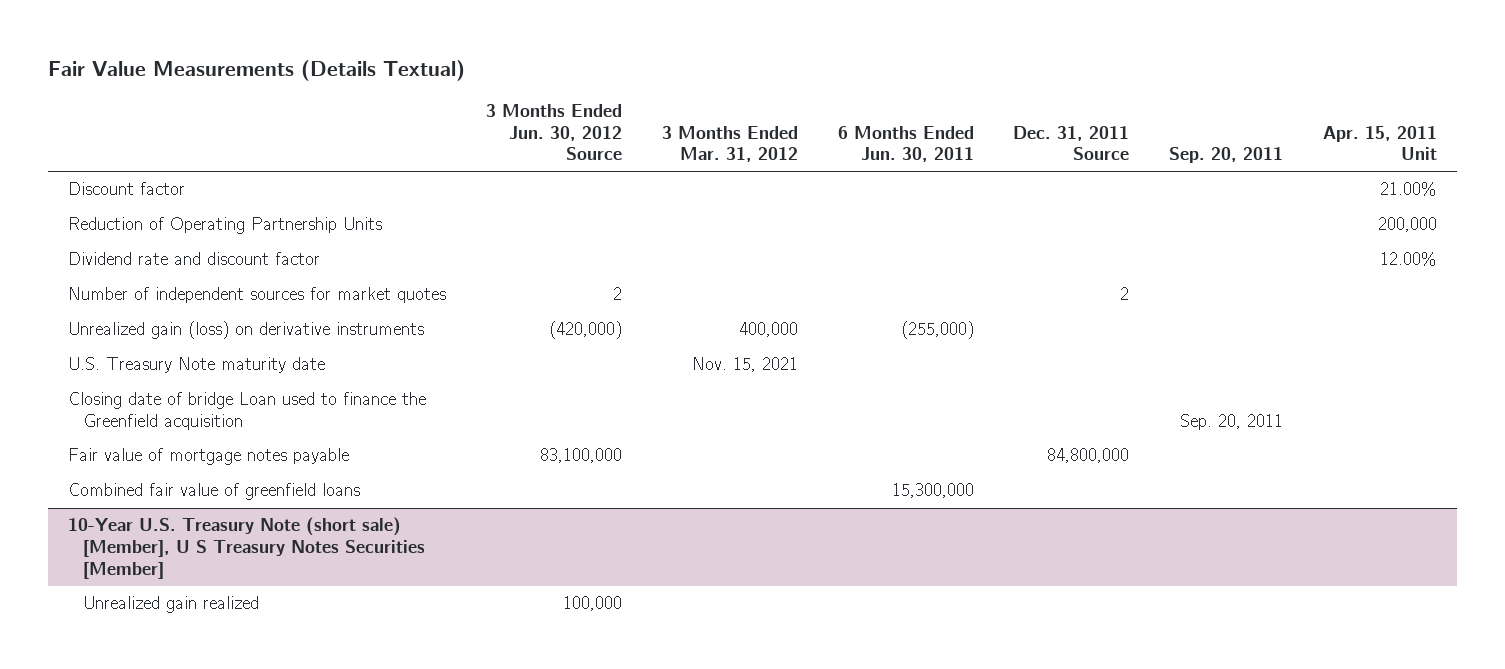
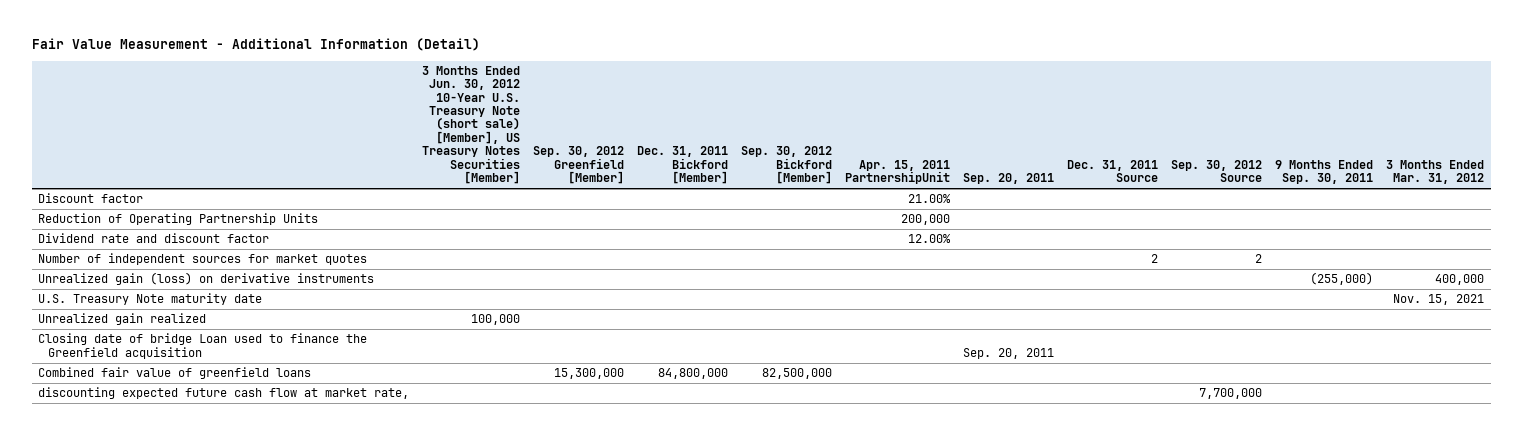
- Fair Value Measurements (Details Textual)
+ Fair Value Measurement - Additional Information (Detail)
- | 3 Months Ended Jun. 30, 2012 Source | 3 Months Ended Mar. 31, 2012 | 6 Months Ended Jun. 30, 2011 | Dec. 31, 2011 Source | Sep. 20, 2011 | Apr. 15, 2011 Unit
+ | 3 Months Ended Jun. 30, 2012 10-Year U.S. Treasury Note (short sale) [Member], US Treasury Notes Securities [Member] | Sep. 30, 2012 Greenfield [Member] | Dec. 31, 2011 Bickford [Member] | Sep. 30, 2012 Bickford [Member] | Apr. 15, 2011 PartnershipUnit | Sep. 20, 2011 | Dec. 31, 2011 Source | Sep. 30, 2012 Source | 9 Months Ended Sep. 30, 2011 | 3 Months Ended Mar. 31, 2012
+ Unrealized gain realized | 100,000 | | | | | | | | |
- Fair value of mortgage notes payable | 83,100,000 | | | 84,800,000 | |
- 10-Year U.S. Treasury Note (short sale) [Member], U S Treasury Notes Securities [Member]
- Unrealized gain realized | 100,000 | | | | |
+ discounting expected future cash flow at market rate, | | | | | | | | 7,700,000 | |

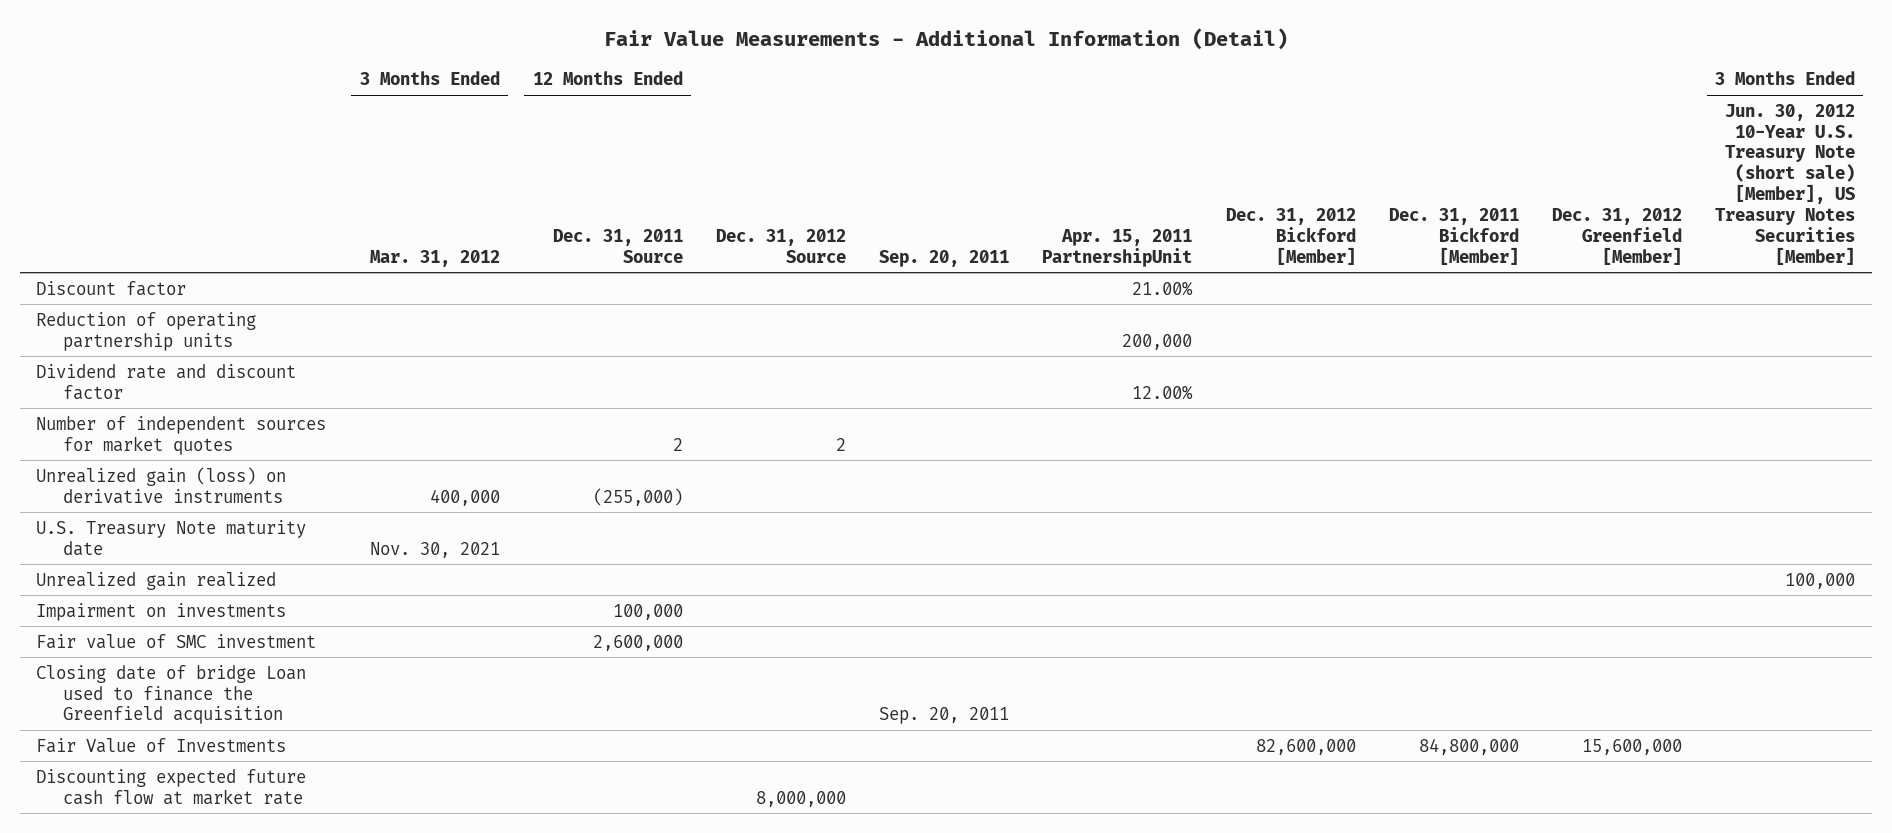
- Fair Value Measurement - Additional Information (Detail)
+ Fair Value Measurements - Additional Information (Detail)
- | 3 Months Ended Jun. 30, 2012 10-Year U.S. Treasury Note (short sale) [Member], US Treasury Notes Securities [Member] | Sep. 30, 2012 Greenfield [Member] | Dec. 31, 2011 Bickford [Member] | Sep. 30, 2012 Bickford [Member] | Apr. 15, 2011 PartnershipUnit | Sep. 20, 2011 | Dec. 31, 2011 Source | Sep. 30, 2012 Source | 9 Months Ended Sep. 30, 2011 | 3 Months Ended Mar. 31, 2012
+ | 3 Months Ended Mar. 31, 2012 | 12 Months Ended Dec. 31, 2011 Source | Dec. 31, 2012 Source | Sep. 20, 2011 | Apr. 15, 2011 PartnershipUnit | Dec. 31, 2012 Bickford [Member] | Dec. 31, 2011 Bickford [Member] | Dec. 31, 2012 Greenfield [Member] | 3 Months Ended Jun. 30, 2012 10-Year U.S. Treasury Note (short sale) [Member], US Treasury Notes Securities [Member]
- Reduction of Operating Partnership Units | | | | | 200,000 | | | | |
+ Reduction of operating partnership units | | | | | 200,000 | | | |
- U.S. Treasury Note maturity date | | | | | | | | | | Nov. 15, 2021
+ U.S. Treasury Note maturity date | Nov. 30, 2021 | | | | | | | |
+ Impairment on investments | | 100,000 | | | | | | |
+ Fair value of SMC investment | | 2,600,000 | | | | | | |
- Combined fair value of greenfield loans | | 15,300,000 | 84,800,000 | 82,500,000 | | | | | |
- discounting expected future cash flow at market rate, | | | | | | | | 7,700,000 | |
+ Fair Value of Investments | | | | | | 82,600,000 | 84,800,000 | 15,600,000 |
+ Discounting expected future cash flow at market rate | | | 8,000,000 | | | | | |

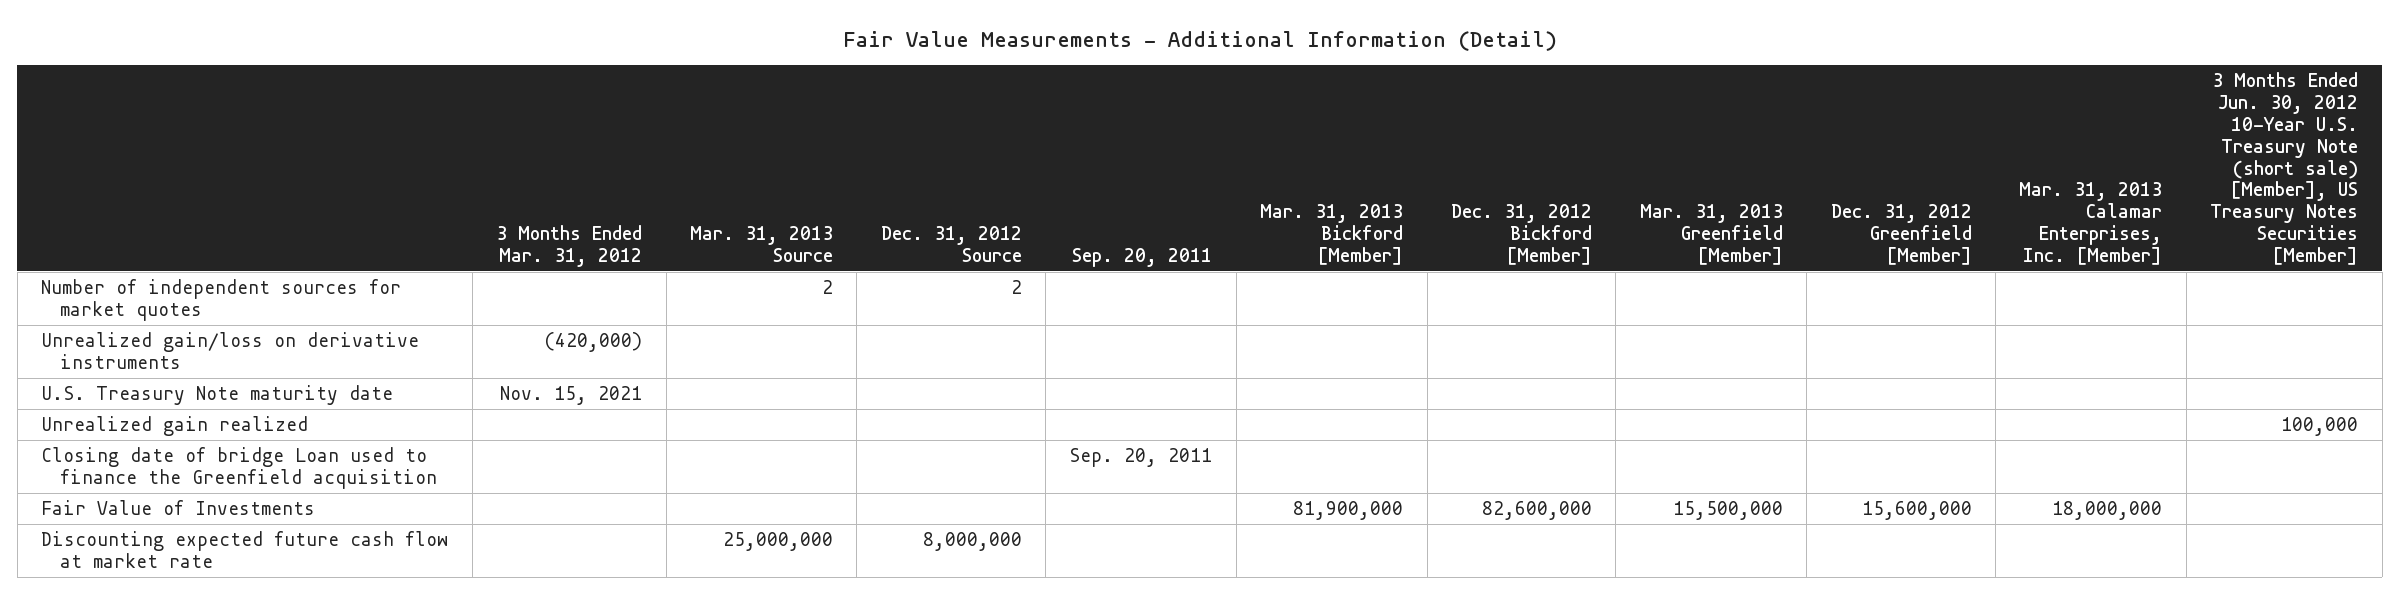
- | 3 Months Ended Mar. 31, 2012 | 12 Months Ended Dec. 31, 2011 Source | Dec. 31, 2012 Source | Sep. 20, 2011 | Apr. 15, 2011 PartnershipUnit | Dec. 31, 2012 Bickford [Member] | Dec. 31, 2011 Bickford [Member] | Dec. 31, 2012 Greenfield [Member] | 3 Months Ended Jun. 30, 2012 10-Year U.S. Treasury Note (short sale) [Member], US Treasury Notes Securities [Member]
+ | 3 Months Ended Mar. 31, 2012 | Mar. 31, 2013 Source | Dec. 31, 2012 Source | Sep. 20, 2011 | Mar. 31, 2013 Bickford [Member] | Dec. 31, 2012 Bickford [Member] | Mar. 31, 2013 Greenfield [Member] | Dec. 31, 2012 Greenfield [Member] | Mar. 31, 2013 Calamar Enterprises, Inc. [Member] | 3 Months Ended Jun. 30, 2012 10-Year U.S. Treasury Note (short sale) [Member], US Treasury Notes Securities [Member]
- Discount factor | | | | | 21.00% | | | |
- Reduction of operating partnership units | | | | | 200,000 | | | |
- Dividend rate and discount factor | | | | | 12.00% | | | |
- Unrealized gain (loss) on derivative instruments | 400,000 | (255,000) | | | | | | |
- U.S. Treasury Note maturity date | Nov. 30, 2021 | | | | | | | |
+ Unrealized gain/loss on derivative instruments | (420,000) | | | | | | | | |
+ U.S. Treasury Note maturity date | Nov. 15, 2021 | | | | | | | | |
- Impairment on investments | | 100,000 | | | | | | |
- Fair value of SMC investment | | 2,600,000 | | | | | | |

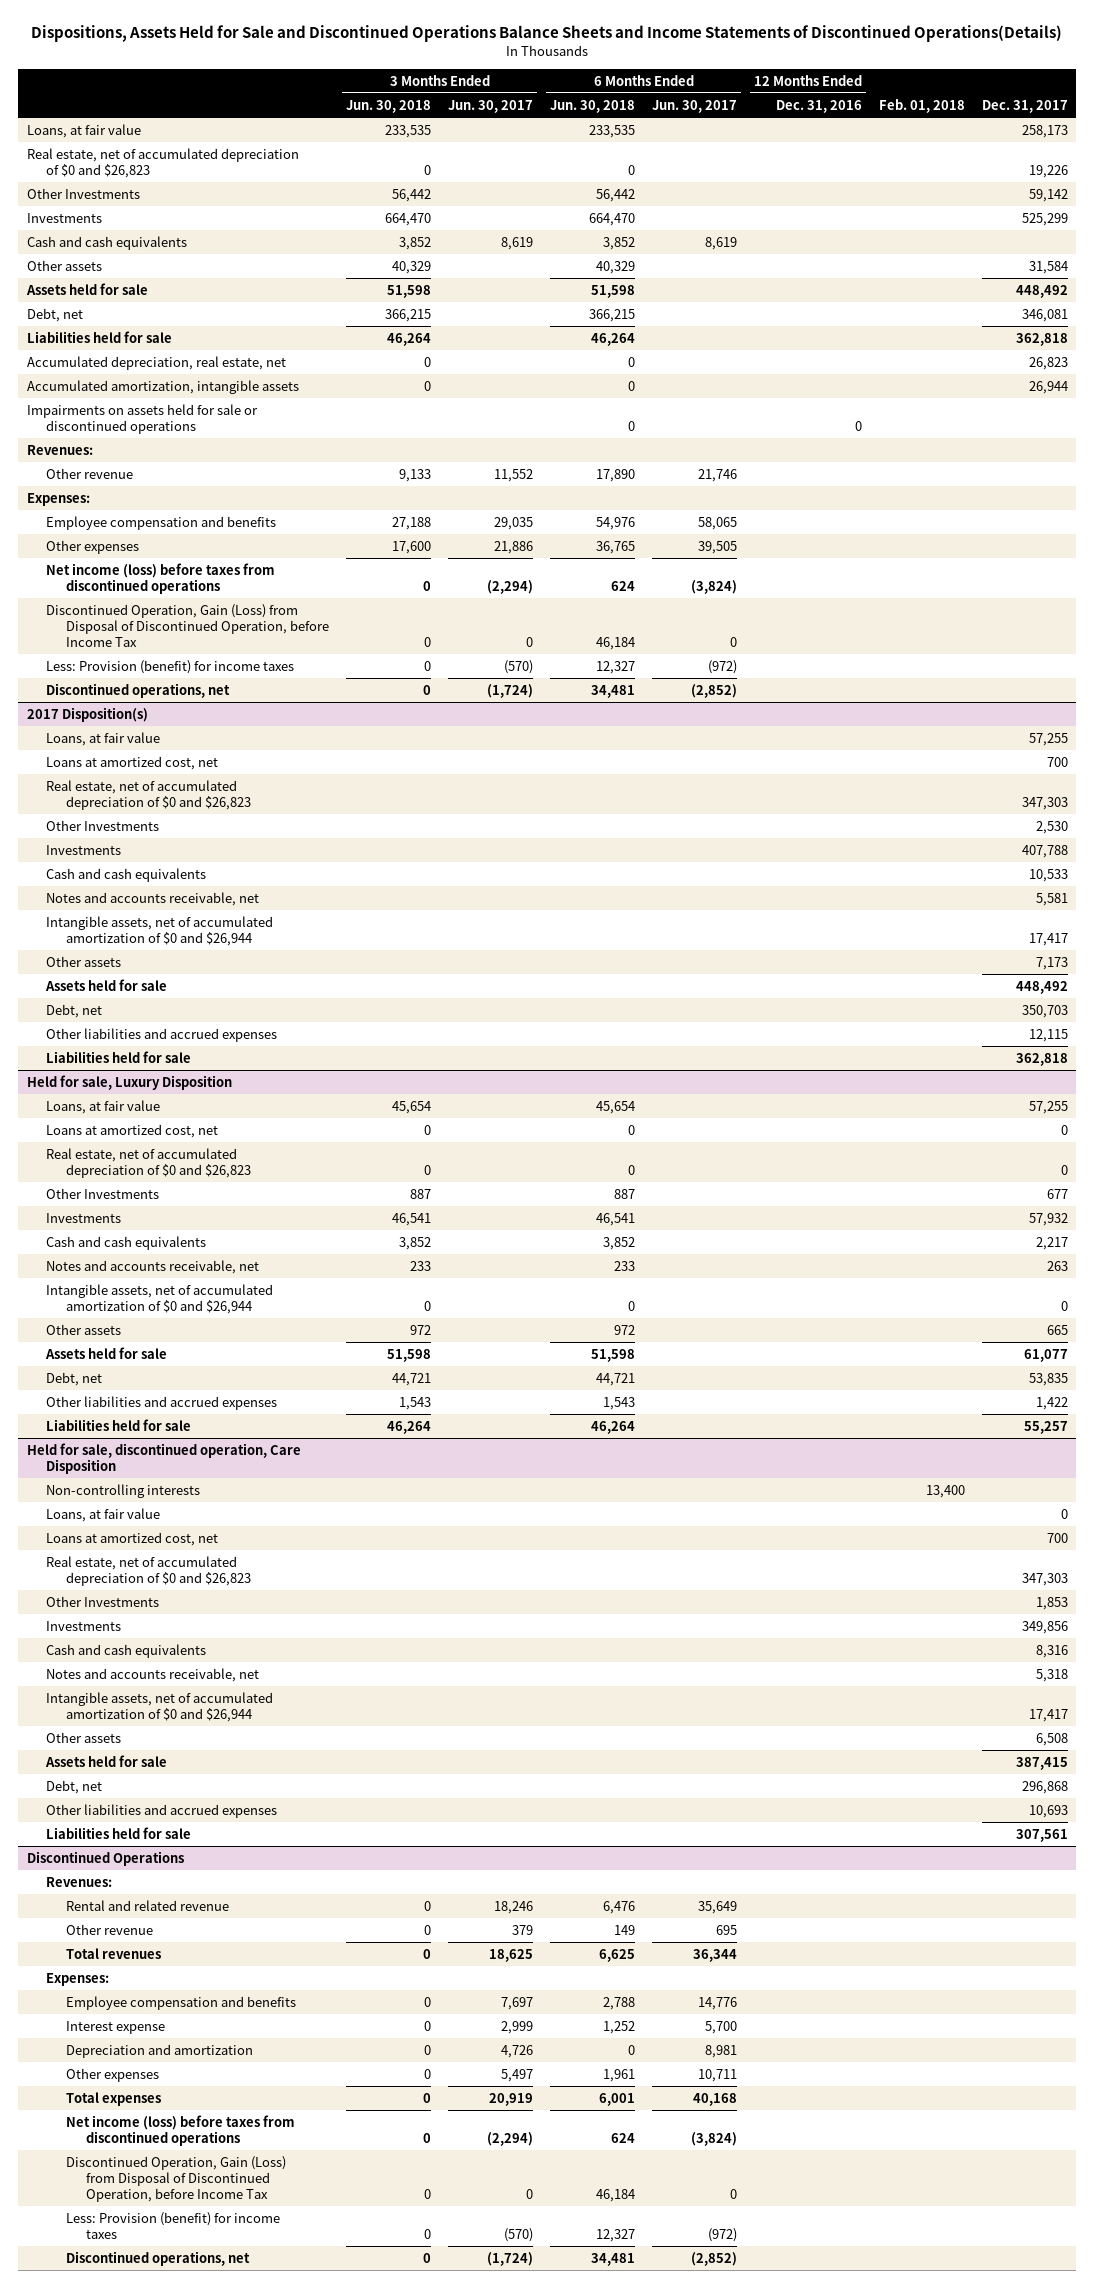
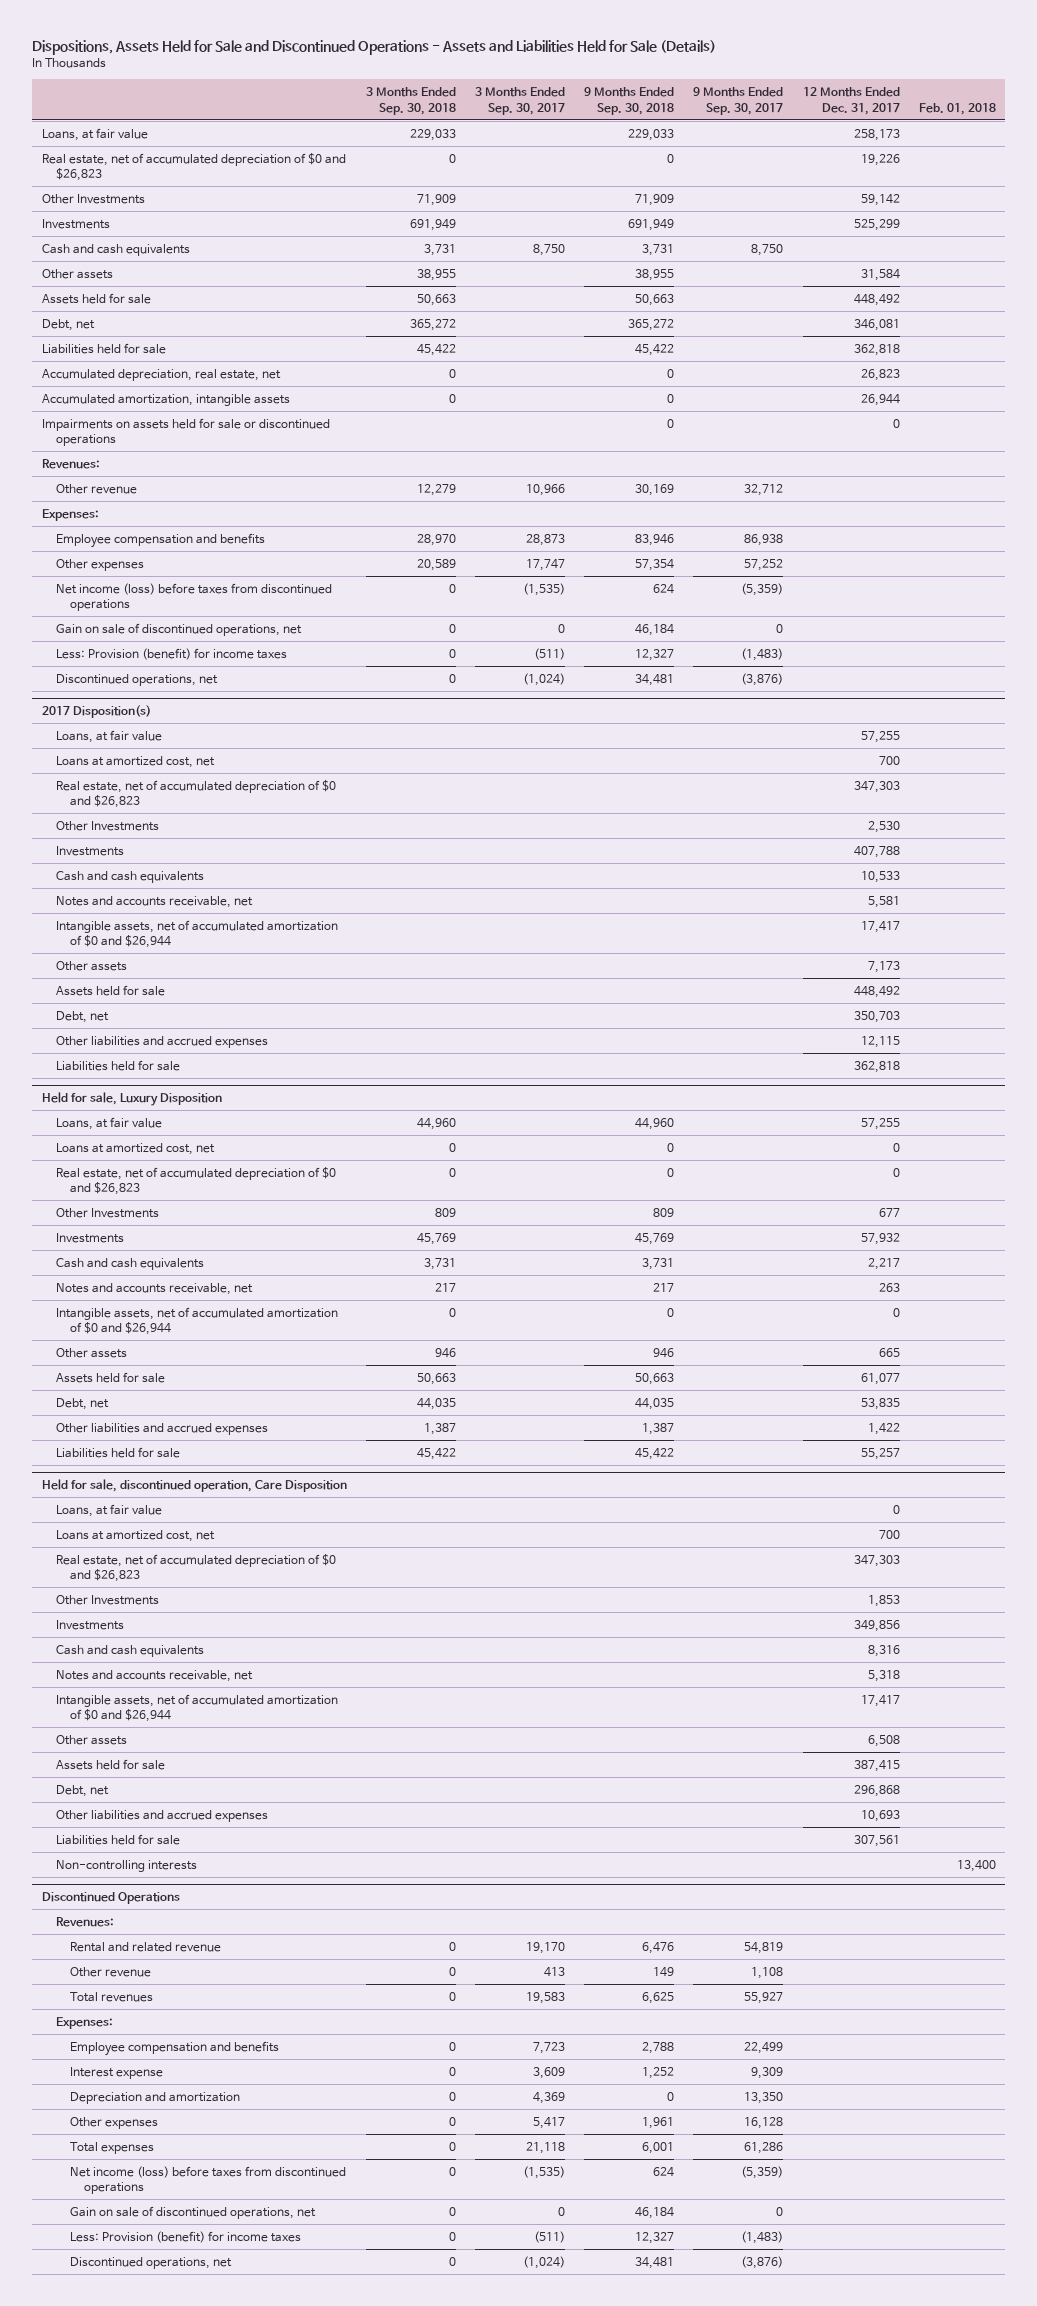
- Dispositions, Assets Held for Sale and Discontinued Operations Balance Sheets and Income Statements of Discontinued Operations(Details)
+ Dispositions, Assets Held for Sale and Discontinued Operations - Assets and Liabilities Held for Sale (Details)
- | 3 Months Ended Jun. 30, 2018 | 3 Months Ended Jun. 30, 2017 | 6 Months Ended Jun. 30, 2018 | 6 Months Ended Jun. 30, 2017 | 12 Months Ended Dec. 31, 2016 | Feb. 01, 2018 | Dec. 31, 2017
+ | 3 Months Ended Sep. 30, 2018 | 3 Months Ended Sep. 30, 2017 | 9 Months Ended Sep. 30, 2018 | 9 Months Ended Sep. 30, 2017 | 12 Months Ended Dec. 31, 2017 | Feb. 01, 2018
- Discontinued Operation, Gain (Loss) from Disposal of Discontinued Operation, before Income Tax | 0 | 0 | 46,184 | 0 | | |
+ Gain on sale of discontinued operations, net | 0 | 0 | 46,184 | 0 | |
@ Held for sale, discontinued operation, Care Disposition
moved down: Non-controlling interests | | | | | | 13,400
@ Discontinued Operations
- Discontinued Operation, Gain (Loss) from Disposal of Discontinued Operation, before Income Tax | 0 | 0 | 46,184 | 0 | | |
+ Gain on sale of discontinued operations, net | 0 | 0 | 46,184 | 0 | |

